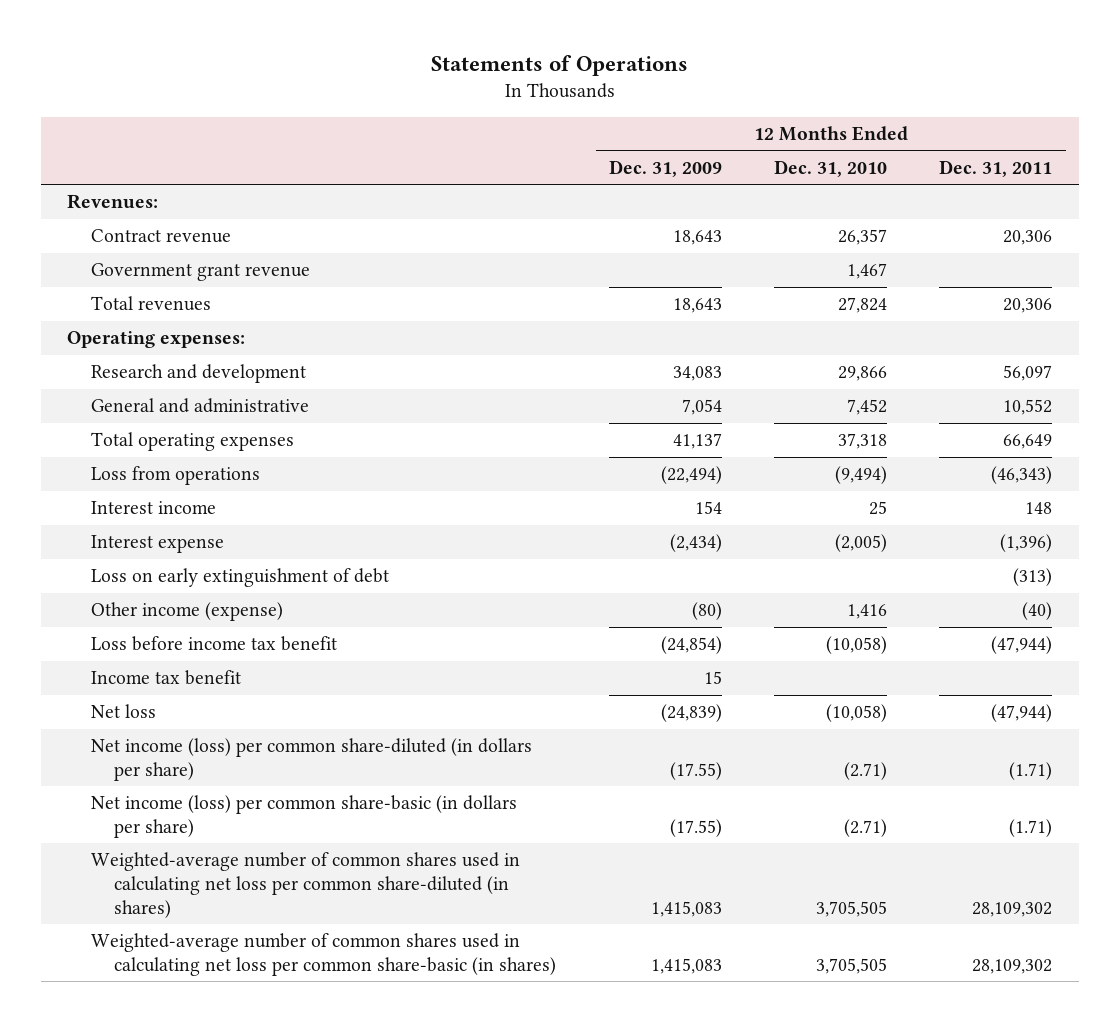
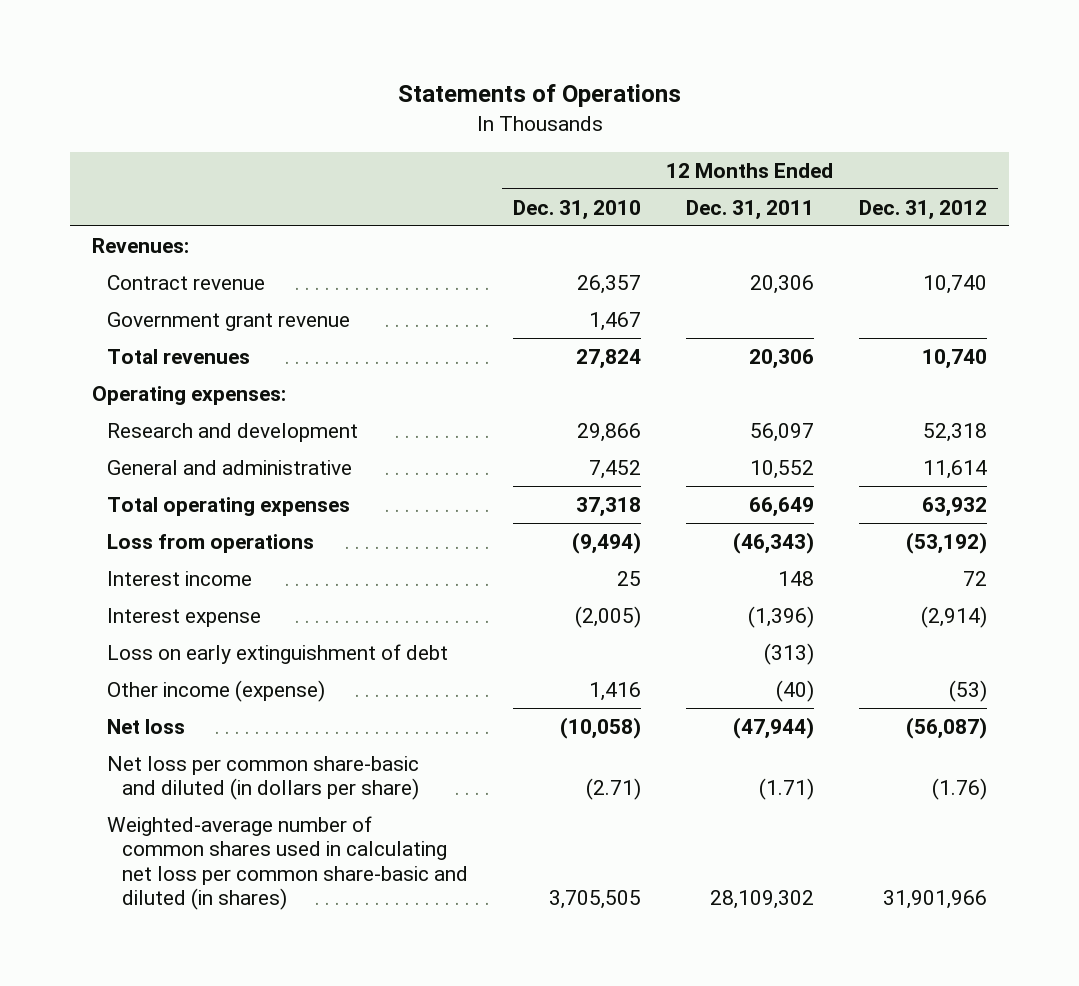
- | 12 Months Ended Dec. 31, 2009 | 12 Months Ended Dec. 31, 2010 | 12 Months Ended Dec. 31, 2011
+ | 12 Months Ended Dec. 31, 2010 | 12 Months Ended Dec. 31, 2011 | 12 Months Ended Dec. 31, 2012
- Loss before income tax benefit | (24,854) | (10,058) | (47,944)
- Income tax benefit | 15 | |
- Net income (loss) per common share-diluted (in dollars per share) | (17.55) | (2.71) | (1.71)
- Net income (loss) per common share-basic (in dollars per share) | (17.55) | (2.71) | (1.71)
- Weighted-average number of common shares used in calculating net loss per common share-diluted (in shares) | 1,415,083 | 3,705,505 | 28,109,302
- Weighted-average number of common shares used in calculating net loss per common share-basic (in shares) | 1,415,083 | 3,705,505 | 28,109,302
+ Net loss per common share-basic and diluted (in dollars per share) | (2.71) | (1.71) | (1.76)
+ Weighted-average number of common shares used in calculating net loss per common share-basic and diluted (in shares) | 3,705,505 | 28,109,302 | 31,901,966

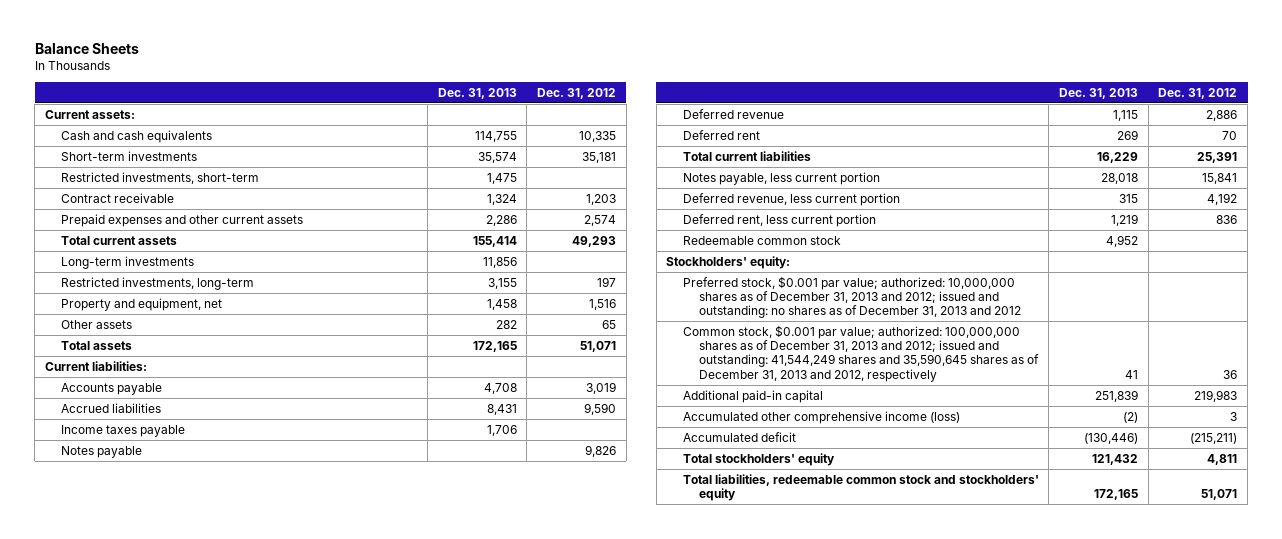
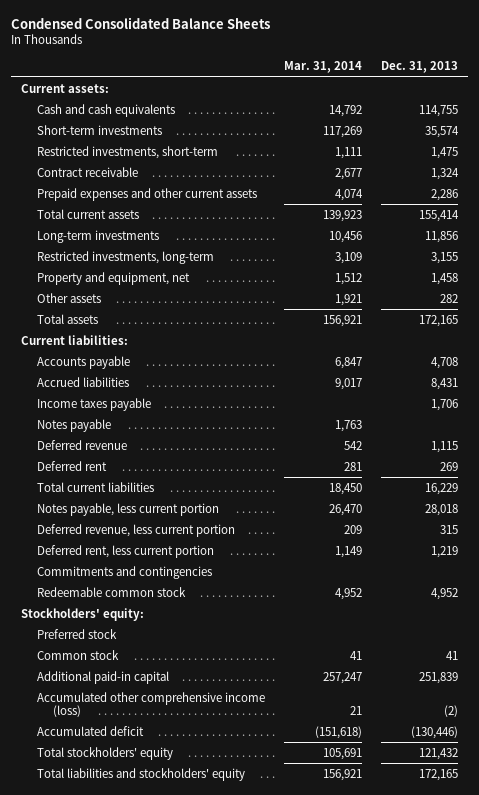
- Balance Sheets
+ Condensed Consolidated Balance Sheets
- | Dec. 31, 2013 | Dec. 31, 2012
+ | Mar. 31, 2014 | Dec. 31, 2013
+ Commitments and contingencies
- Preferred stock, $0.001 par value; authorized: 10,000,000 shares as of December 31, 2013 and 2012; issued and outstanding: no shares as of December 31, 2013 and 2012
- Common stock, $0.001 par value; authorized: 100,000,000 shares as of December 31, 2013 and 2012; issued and outstanding: 41,544,249 shares and 35,590,645 shares as of December 31, 2013 and 2012, respectively | 41 | 36
+ Preferred stock
+ Common stock | 41 | 41
- Total liabilities, redeemable common stock and stockholders' equity | 172,165 | 51,071
+ Total liabilities and stockholders' equity | 156,921 | 172,165

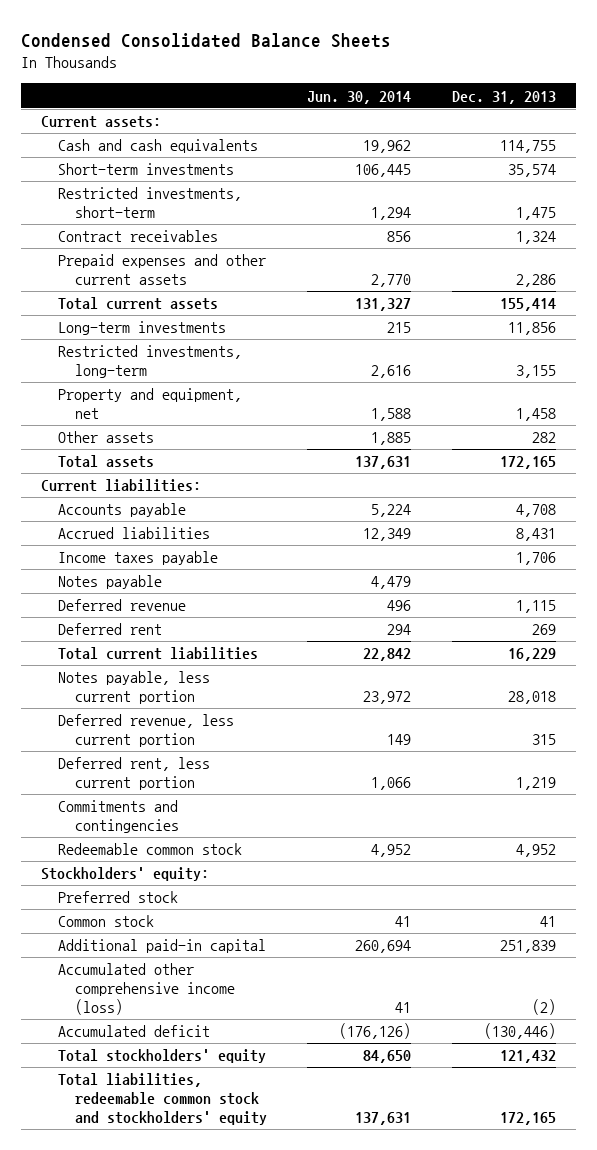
- | Mar. 31, 2014 | Dec. 31, 2013
+ | Jun. 30, 2014 | Dec. 31, 2013
- Contract receivable | 2,677 | 1,324
+ Contract receivables | 856 | 1,324
- Total liabilities and stockholders' equity | 156,921 | 172,165
+ Total liabilities, redeemable common stock and stockholders' equity | 137,631 | 172,165

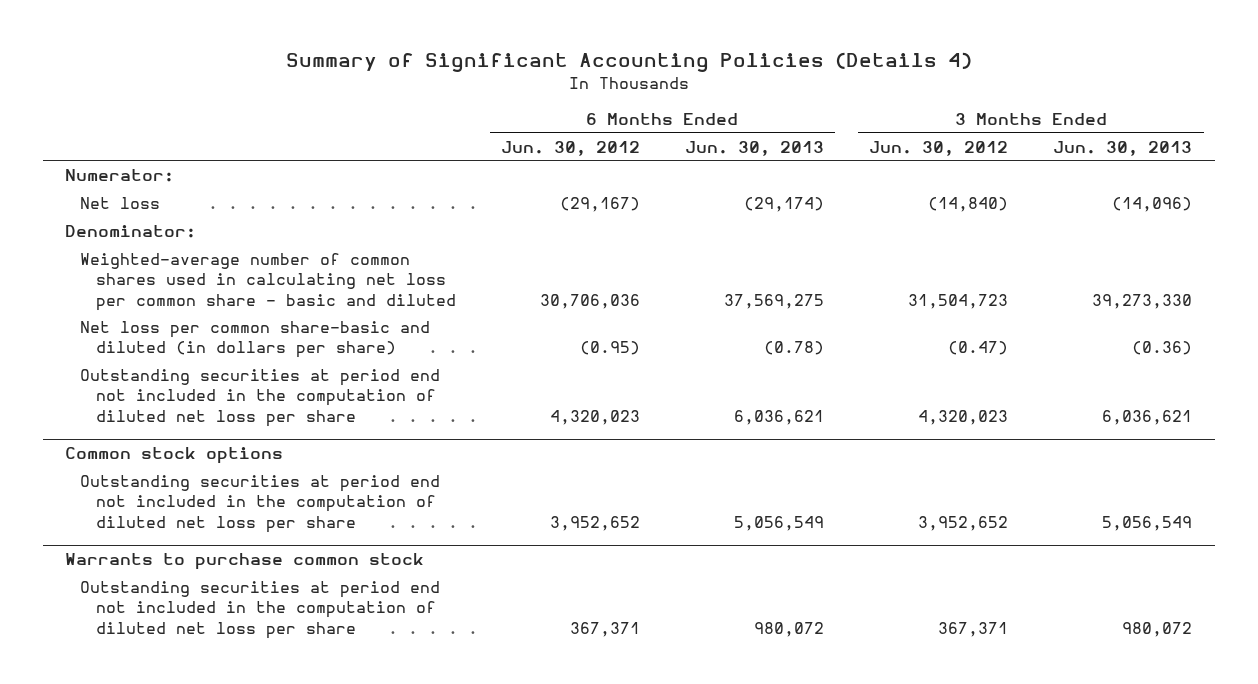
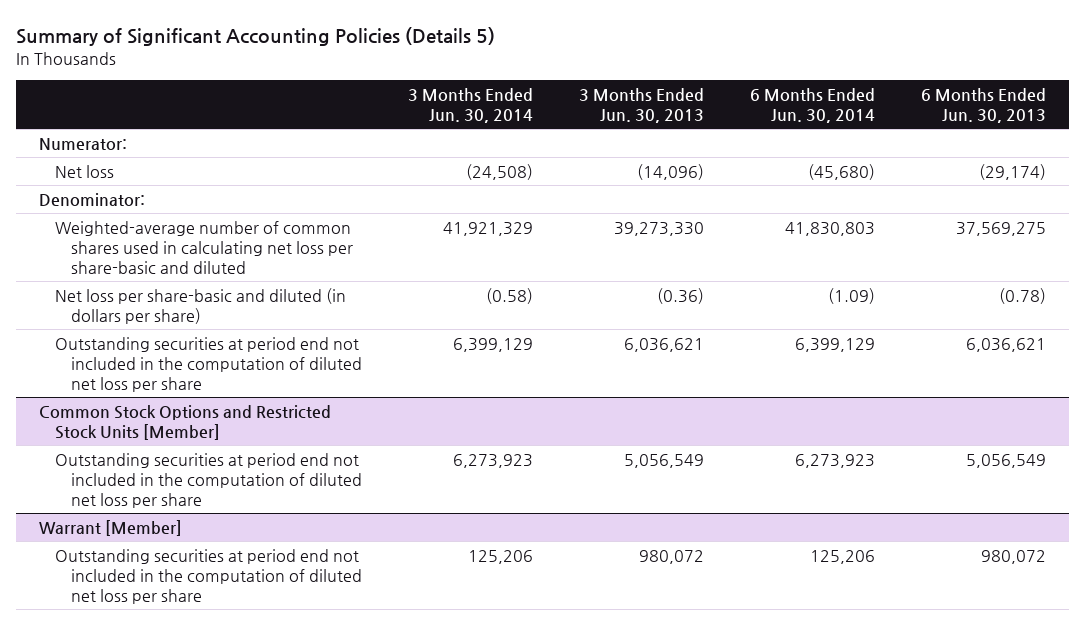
- Summary of Significant Accounting Policies (Details 4)
+ Summary of Significant Accounting Policies (Details 5)
- | 6 Months Ended Jun. 30, 2012 | 6 Months Ended Jun. 30, 2013 | 3 Months Ended Jun. 30, 2012 | 3 Months Ended Jun. 30, 2013
+ | 3 Months Ended Jun. 30, 2014 | 3 Months Ended Jun. 30, 2013 | 6 Months Ended Jun. 30, 2014 | 6 Months Ended Jun. 30, 2013
- Weighted-average number of common shares used in calculating net loss per common share - basic and diluted | 30,706,036 | 37,569,275 | 31,504,723 | 39,273,330
- Net loss per common share-basic and diluted (in dollars per share) | (0.95) | (0.78) | (0.47) | (0.36)
+ Weighted-average number of common shares used in calculating net loss per share-basic and diluted | 41,921,329 | 39,273,330 | 41,830,803 | 37,569,275
+ Net loss per share-basic and diluted (in dollars per share) | (0.58) | (0.36) | (1.09) | (0.78)
- Common stock options
+ Common Stock Options and Restricted Stock Units [Member]
- Warrants to purchase common stock
+ Warrant [Member]

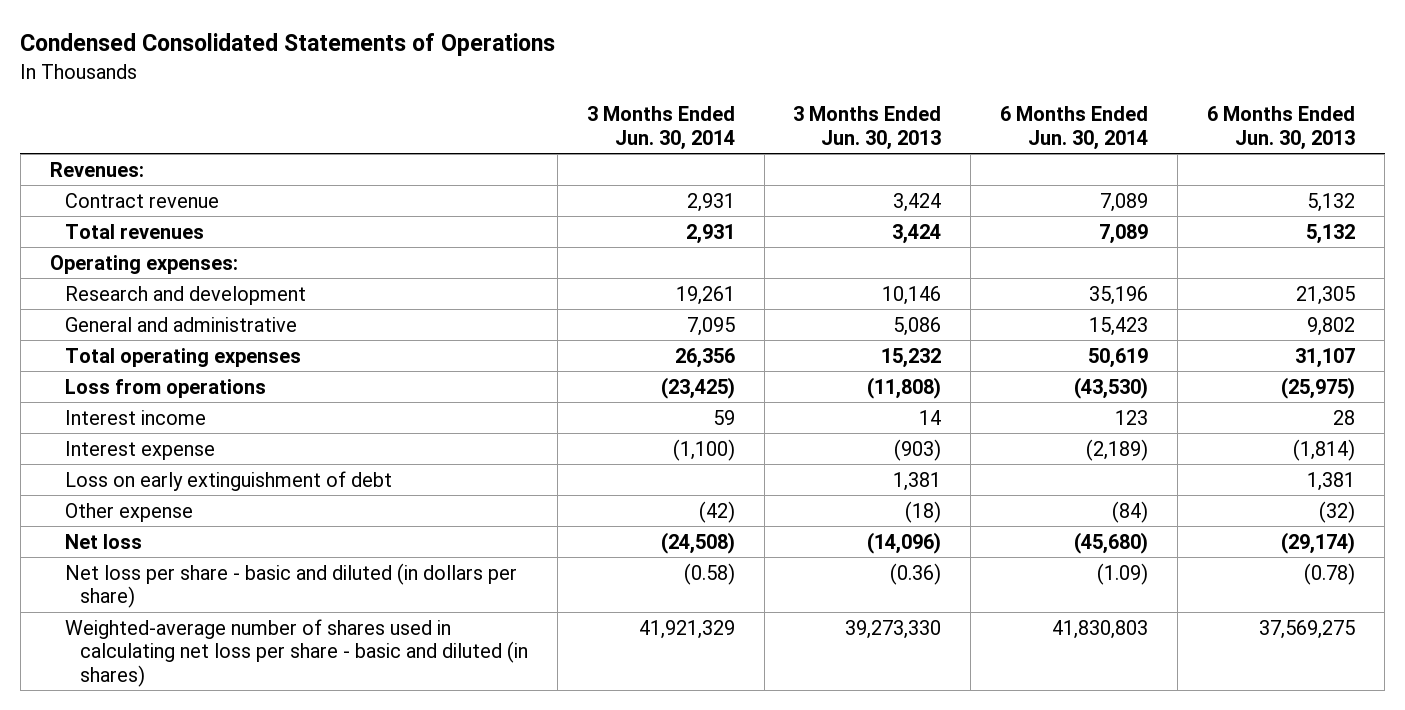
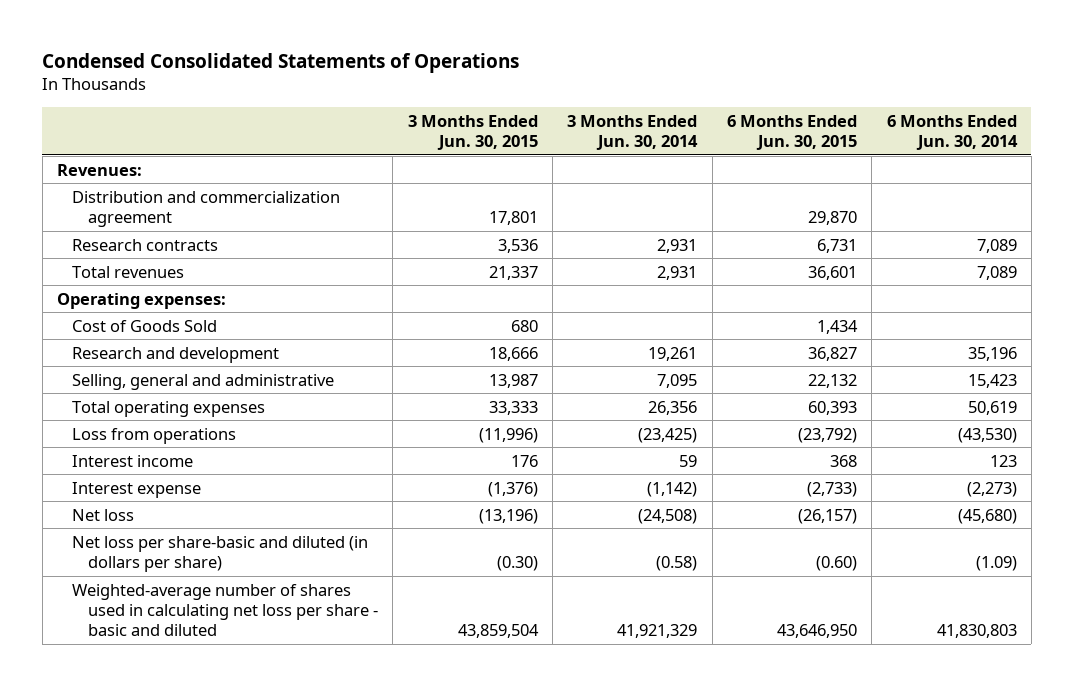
- | 3 Months Ended Jun. 30, 2014 | 3 Months Ended Jun. 30, 2013 | 6 Months Ended Jun. 30, 2014 | 6 Months Ended Jun. 30, 2013
+ | 3 Months Ended Jun. 30, 2015 | 3 Months Ended Jun. 30, 2014 | 6 Months Ended Jun. 30, 2015 | 6 Months Ended Jun. 30, 2014
- Contract revenue | 2,931 | 3,424 | 7,089 | 5,132
+ Distribution and commercialization agreement | 17,801 | | 29,870 |
+ Research contracts | 3,536 | 2,931 | 6,731 | 7,089
+ Cost of Goods Sold | 680 | | 1,434 |
- General and administrative | 7,095 | 5,086 | 15,423 | 9,802
+ Selling, general and administrative | 13,987 | 7,095 | 22,132 | 15,423
- Interest expense | (1,100) | (903) | (2,189) | (1,814)
- Loss on early extinguishment of debt | | 1,381 | | 1,381
- Other expense | (42) | (18) | (84) | (32)
+ Interest expense | (1,376) | (1,142) | (2,733) | (2,273)
- Net loss per share - basic and diluted (in dollars per share) | (0.58) | (0.36) | (1.09) | (0.78)
- Weighted-average number of shares used in calculating net loss per share - basic and diluted (in shares) | 41,921,329 | 39,273,330 | 41,830,803 | 37,569,275
+ Net loss per share-basic and diluted (in dollars per share) | (0.30) | (0.58) | (0.60) | (1.09)
+ Weighted-average number of shares used in calculating net loss per share - basic and diluted | 43,859,504 | 41,921,329 | 43,646,950 | 41,830,803

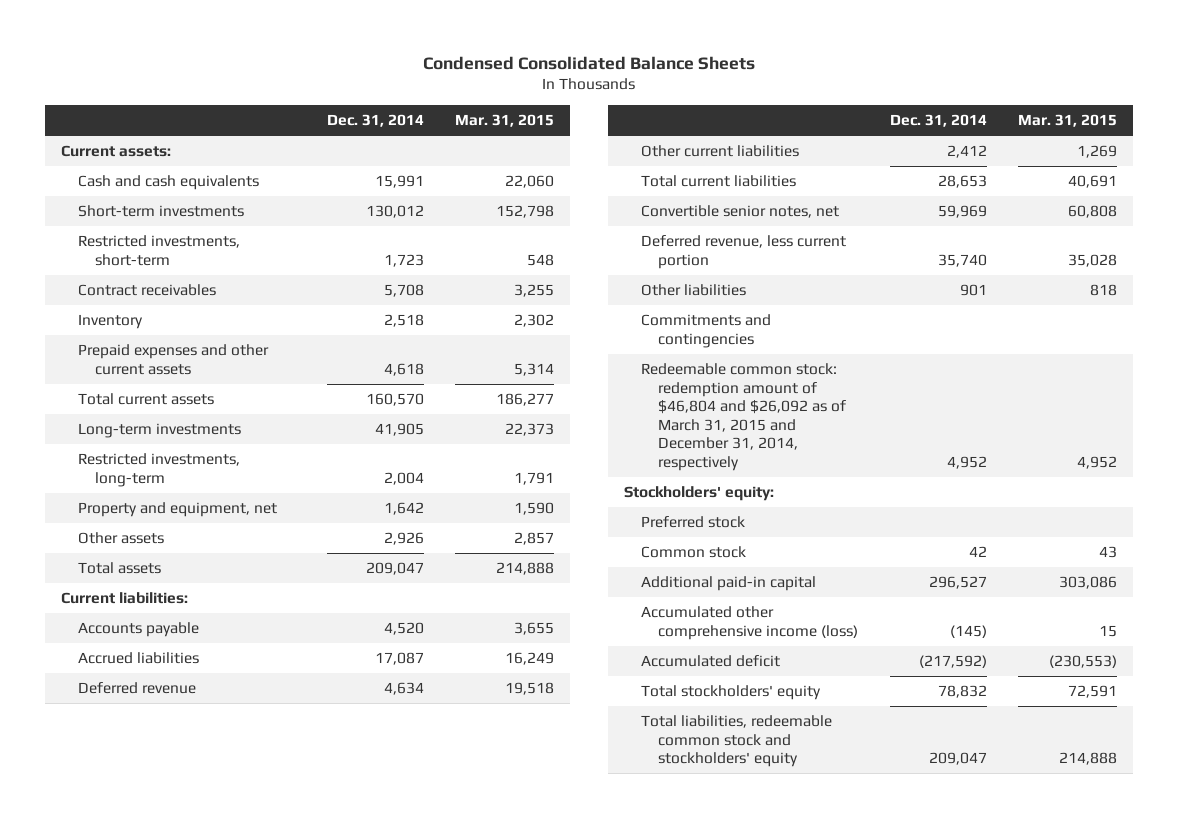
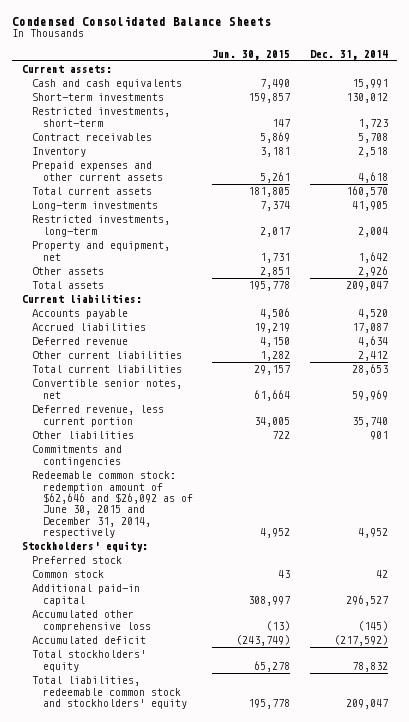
- | Dec. 31, 2014 | Mar. 31, 2015
+ | Jun. 30, 2015 | Dec. 31, 2014
- Redeemable common stock: redemption amount of $46,804 and $26,092 as of March 31, 2015 and December 31, 2014, respectively | 4,952 | 4,952
+ Redeemable common stock: redemption amount of $62,646 and $26,092 as of June 30, 2015 and December 31, 2014, respectively | 4,952 | 4,952
- Accumulated other comprehensive income (loss) | (145) | 15
+ Accumulated other comprehensive loss | (13) | (145)

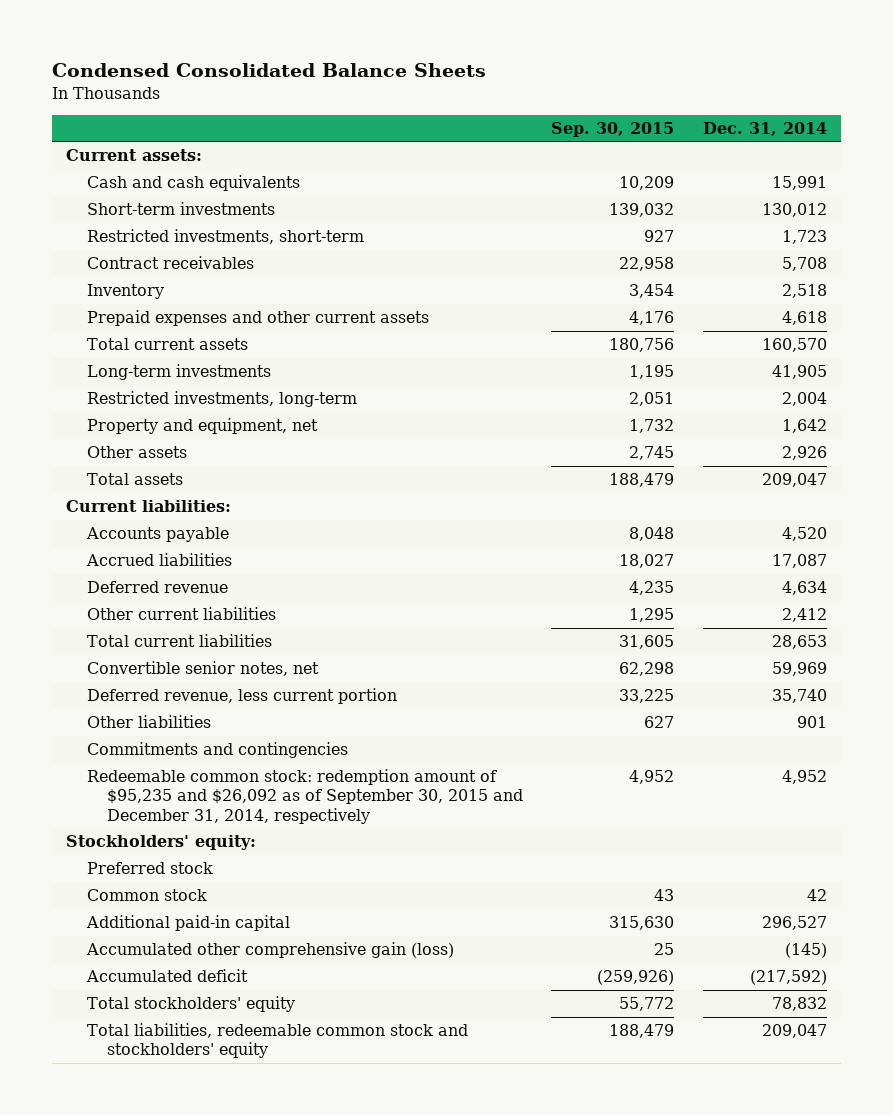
- | Jun. 30, 2015 | Dec. 31, 2014
+ | Sep. 30, 2015 | Dec. 31, 2014
- Redeemable common stock: redemption amount of $62,646 and $26,092 as of June 30, 2015 and December 31, 2014, respectively | 4,952 | 4,952
+ Redeemable common stock: redemption amount of $95,235 and $26,092 as of September 30, 2015 and December 31, 2014, respectively | 4,952 | 4,952
- Accumulated other comprehensive loss | (13) | (145)
+ Accumulated other comprehensive gain (loss) | 25 | (145)

